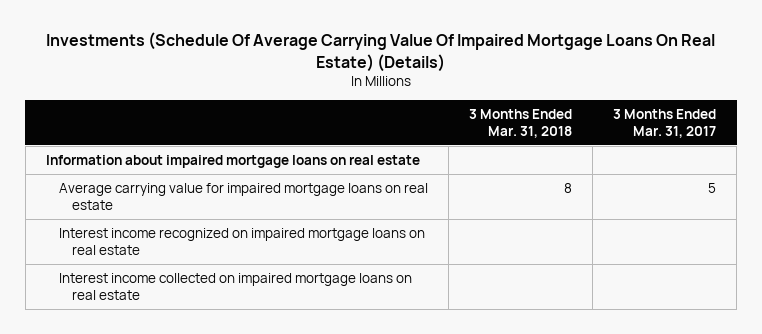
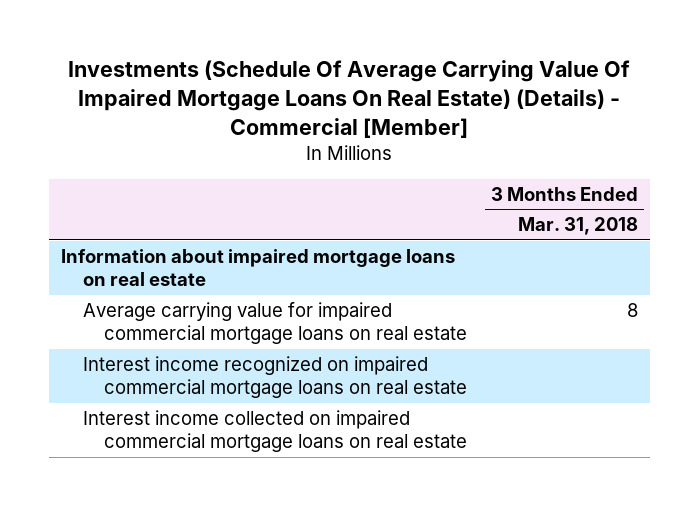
- Investments (Schedule Of Average Carrying Value Of Impaired Mortgage Loans On Real Estate) (Details)
+ Investments (Schedule Of Average Carrying Value Of Impaired Mortgage Loans On Real Estate) (Details) - Commercial [Member]
- | 3 Months Ended Mar. 31, 2018 | 3 Months Ended Mar. 31, 2017
+ | 3 Months Ended Mar. 31, 2018
- Average carrying value for impaired mortgage loans on real estate | 8 | 5
- Interest income recognized on impaired mortgage loans on real estate
- Interest income collected on impaired mortgage loans on real estate
+ Average carrying value for impaired commercial mortgage loans on real estate | 8
+ Interest income recognized on impaired commercial mortgage loans on real estate
+ Interest income collected on impaired commercial mortgage loans on real estate

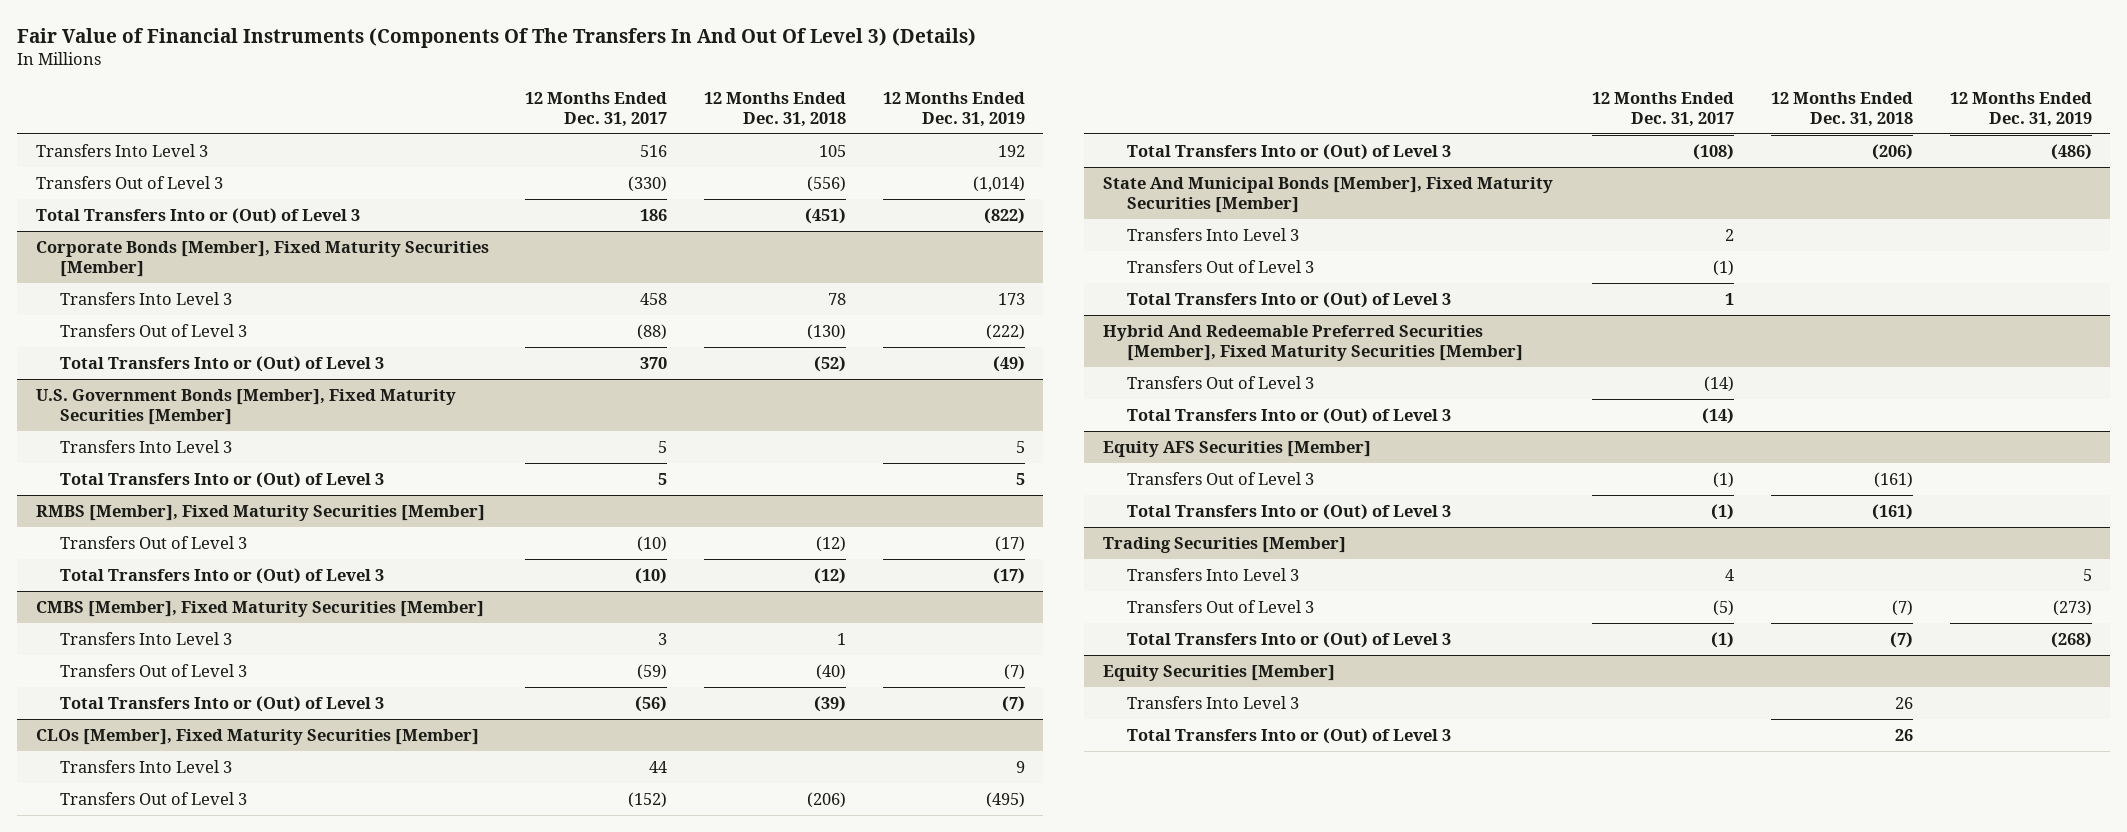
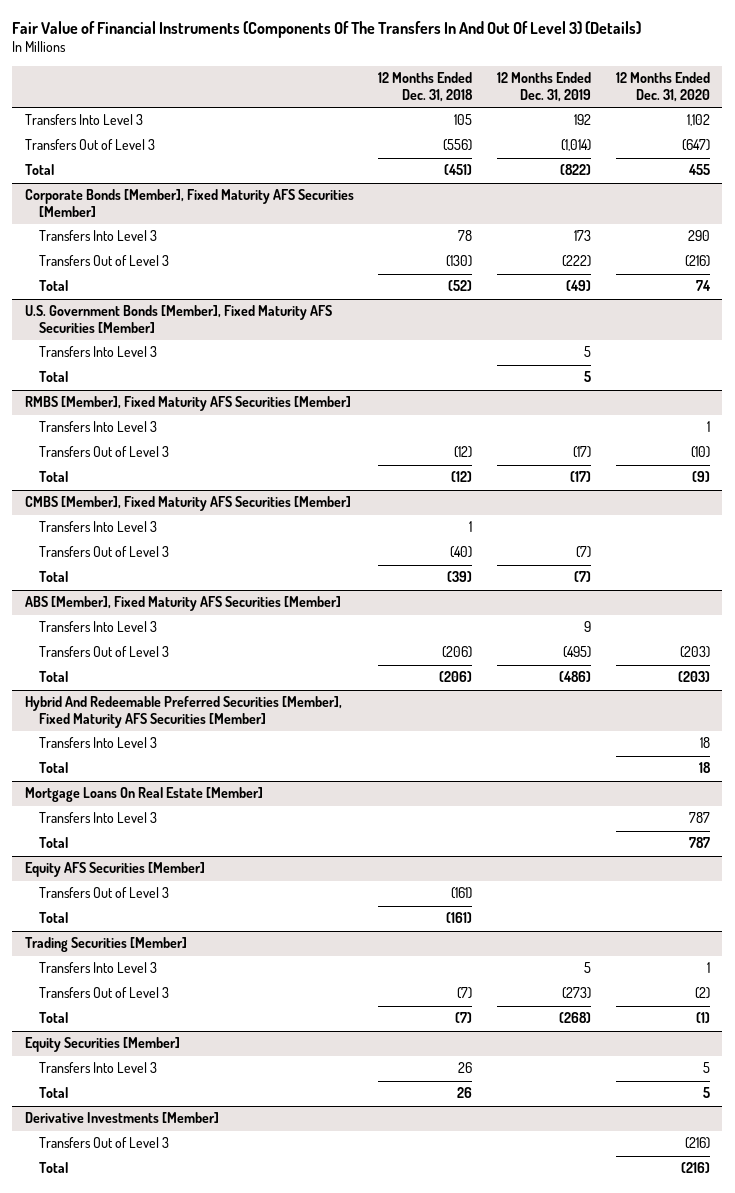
- | 12 Months Ended Dec. 31, 2017 | 12 Months Ended Dec. 31, 2018 | 12 Months Ended Dec. 31, 2019
+ | 12 Months Ended Dec. 31, 2018 | 12 Months Ended Dec. 31, 2019 | 12 Months Ended Dec. 31, 2020
- Total Transfers Into or (Out) of Level 3 | 186 | (451) | (822)
- Corporate Bonds [Member], Fixed Maturity Securities [Member]
+ Total | (451) | (822) | 455
+ Corporate Bonds [Member], Fixed Maturity AFS Securities [Member]
- Total Transfers Into or (Out) of Level 3 | 370 | (52) | (49)
- U.S. Government Bonds [Member], Fixed Maturity Securities [Member]
+ Total | (52) | (49) | 74
+ U.S. Government Bonds [Member], Fixed Maturity AFS Securities [Member]
- Total Transfers Into or (Out) of Level 3 | 5 | | 5
- RMBS [Member], Fixed Maturity Securities [Member]
+ Total | | 5 |
+ RMBS [Member], Fixed Maturity AFS Securities [Member]
+ Transfers Into Level 3 | | | 1
- Total Transfers Into or (Out) of Level 3 | (10) | (12) | (17)
- CMBS [Member], Fixed Maturity Securities [Member]
+ Total | (12) | (17) | (9)
+ CMBS [Member], Fixed Maturity AFS Securities [Member]
- Total Transfers Into or (Out) of Level 3 | (56) | (39) | (7)
- CLOs [Member], Fixed Maturity Securities [Member]
+ Total | (39) | (7) |
+ ABS [Member], Fixed Maturity AFS Securities [Member]
- Total Transfers Into or (Out) of Level 3 | (108) | (206) | (486)
- State And Municipal Bonds [Member], Fixed Maturity Securities [Member]
+ Total | (206) | (486) | (203)
+ Hybrid And Redeemable Preferred Securities [Member], Fixed Maturity AFS Securities [Member]
- Transfers Out of Level 3 | (1) | |
- Total Transfers Into or (Out) of Level 3 | 1 | |
- Hybrid And Redeemable Preferred Securities [Member], Fixed Maturity Securities [Member]
- Transfers Out of Level 3 | (14) | |
- Total Transfers Into or (Out) of Level 3 | (14) | |
+ Total | | | 18
+ Mortgage Loans On Real Estate [Member]
+ Transfers Into Level 3 | | | 787
+ Total | | | 787
@ Equity AFS Securities [Member]
- Total Transfers Into or (Out) of Level 3 | (1) | (161) |
+ Total | (161) | |
@ Trading Securities [Member]
- Total Transfers Into or (Out) of Level 3 | (1) | (7) | (268)
+ Total | (7) | (268) | (1)
@ Equity Securities [Member]
- Total Transfers Into or (Out) of Level 3 | | 26 |
+ Total | 26 | | 5
+ Derivative Investments [Member]
+ Transfers Out of Level 3 | | | (216)
+ Total | | | (216)

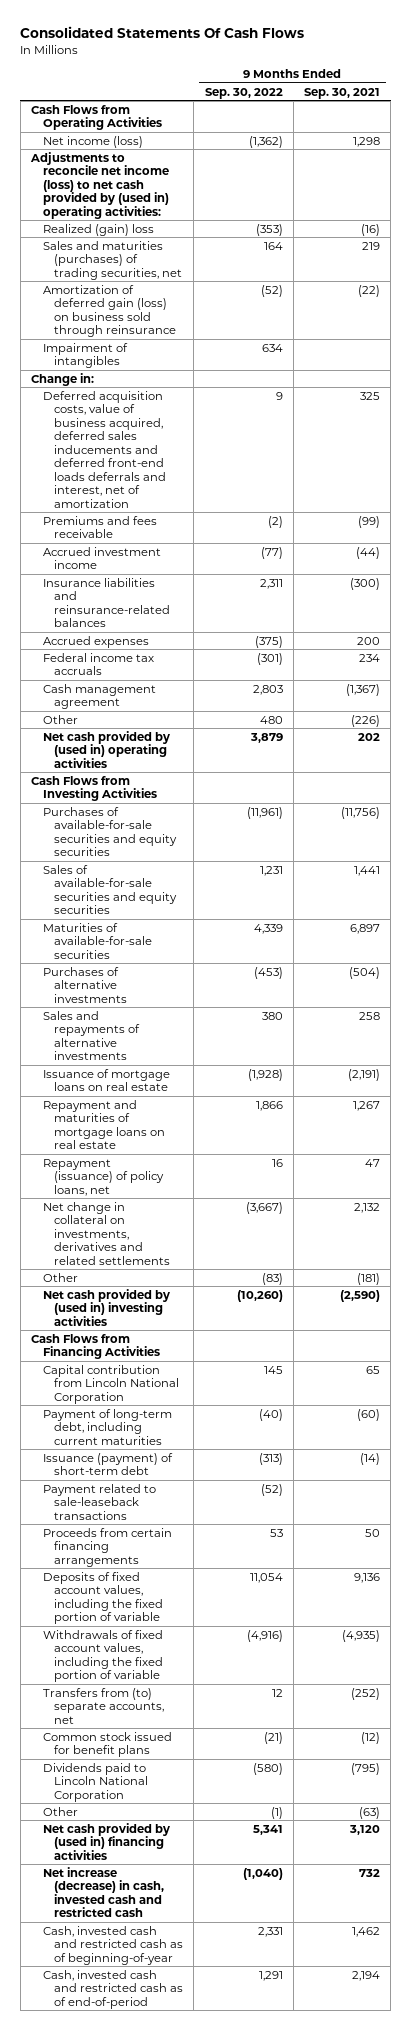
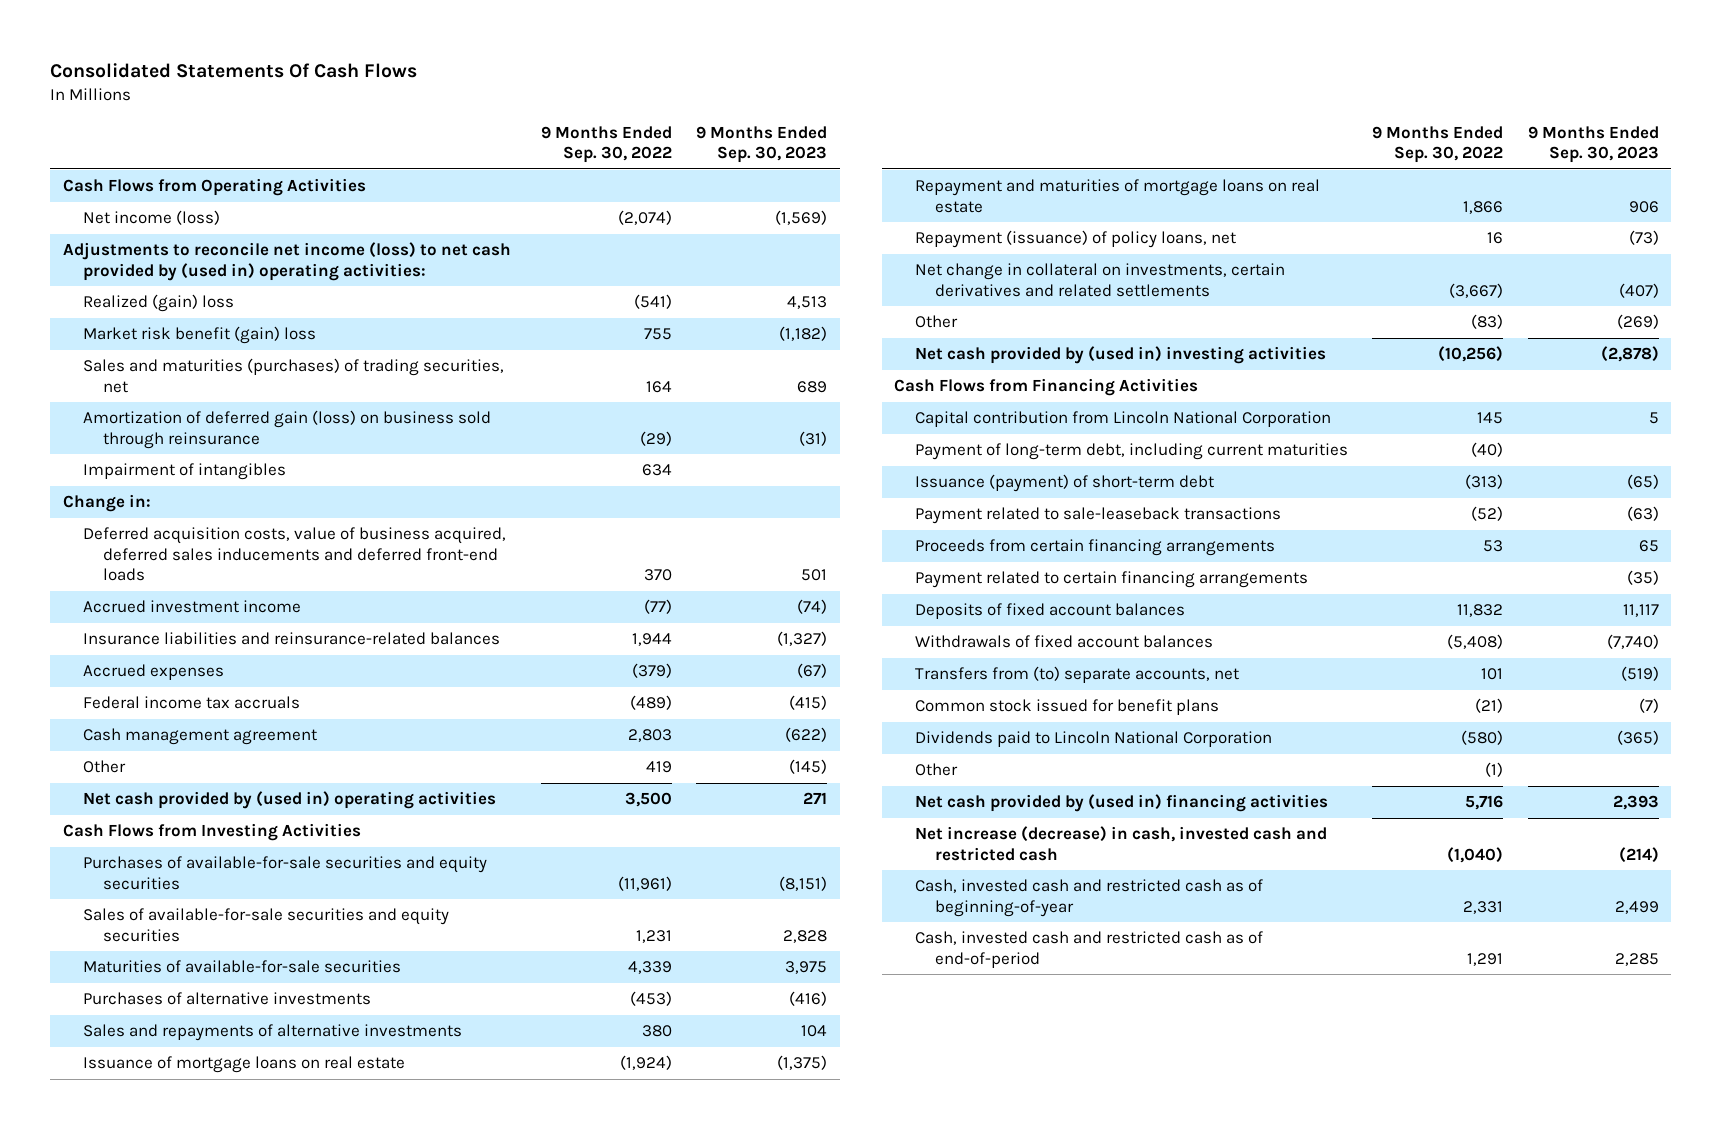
- | 9 Months Ended Sep. 30, 2022 | 9 Months Ended Sep. 30, 2021
+ | 9 Months Ended Sep. 30, 2022 | 9 Months Ended Sep. 30, 2023
- Net income (loss) | (1,362) | 1,298
+ Net income (loss) | (2,074) | (1,569)
- Realized (gain) loss | (353) | (16)
+ Realized (gain) loss | (541) | 4,513
+ Market risk benefit (gain) loss | 755 | (1,182)
- Amortization of deferred gain (loss) on business sold through reinsurance | (52) | (22)
+ Amortization of deferred gain (loss) on business sold through reinsurance | (29) | (31)
- Deferred acquisition costs, value of business acquired, deferred sales inducements and deferred front-end loads deferrals and interest, net of amortization | 9 | 325
- Premiums and fees receivable | (2) | (99)
+ Deferred acquisition costs, value of business acquired, deferred sales inducements and deferred front-end loads | 370 | 501
- Insurance liabilities and reinsurance-related balances | 2,311 | (300)
- Accrued expenses | (375) | 200
- Federal income tax accruals | (301) | 234
+ Insurance liabilities and reinsurance-related balances | 1,944 | (1,327)
+ Accrued expenses | (379) | (67)
+ Federal income tax accruals | (489) | (415)
- Other | 480 | (226)
- Net cash provided by (used in) operating activities | 3,879 | 202
+ Other | 419 | (145)
+ Net cash provided by (used in) operating activities | 3,500 | 271
- Issuance of mortgage loans on real estate | (1,928) | (2,191)
+ Issuance of mortgage loans on real estate | (1,924) | (1,375)
- Net change in collateral on investments, derivatives and related settlements | (3,667) | 2,132
+ Net change in collateral on investments, certain derivatives and related settlements | (3,667) | (407)
- Net cash provided by (used in) investing activities | (10,260) | (2,590)
+ Net cash provided by (used in) investing activities | (10,256) | (2,878)
- Deposits of fixed account values, including the fixed portion of variable | 11,054 | 9,136
- Withdrawals of fixed account values, including the fixed portion of variable | (4,916) | (4,935)
- Transfers from (to) separate accounts, net | 12 | (252)
+ Payment related to certain financing arrangements | | (35)
+ Deposits of fixed account balances | 11,832 | 11,117
+ Withdrawals of fixed account balances | (5,408) | (7,740)
+ Transfers from (to) separate accounts, net | 101 | (519)
- Net cash provided by (used in) financing activities | 5,341 | 3,120
+ Net cash provided by (used in) financing activities | 5,716 | 2,393

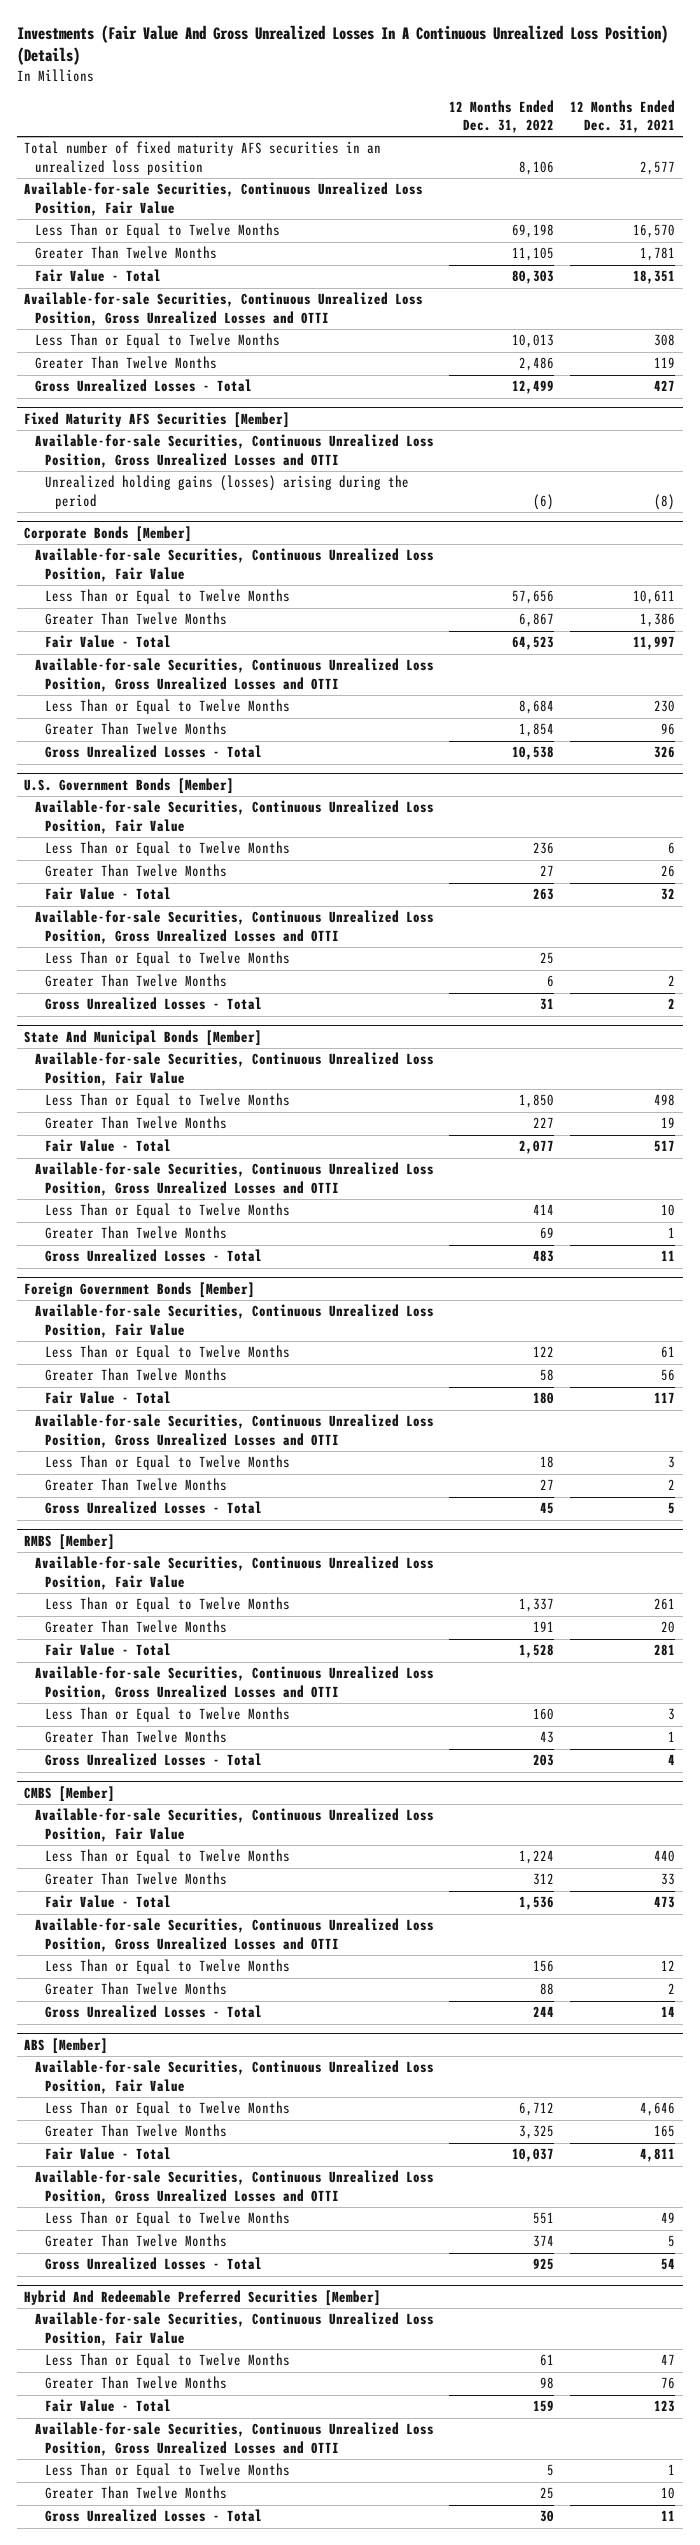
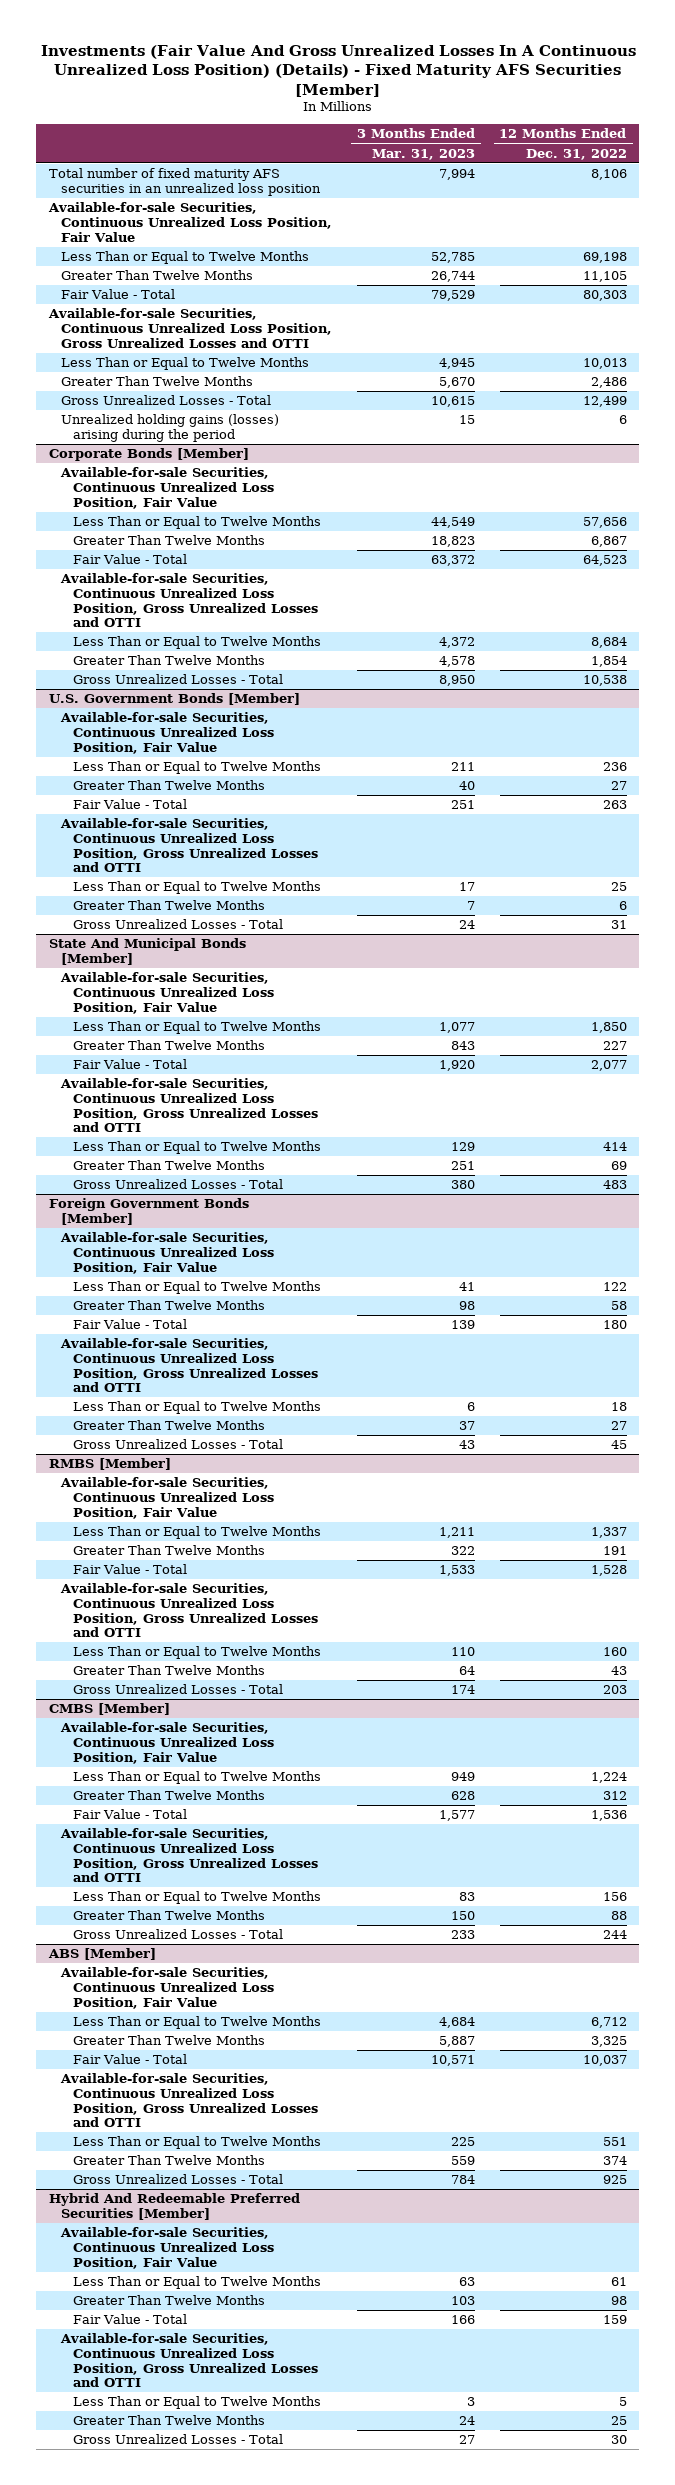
- Investments (Fair Value And Gross Unrealized Losses In A Continuous Unrealized Loss Position) (Details)
+ Investments (Fair Value And Gross Unrealized Losses In A Continuous Unrealized Loss Position) (Details) - Fixed Maturity AFS Securities [Member]
- | 12 Months Ended Dec. 31, 2022 | 12 Months Ended Dec. 31, 2021
+ | 3 Months Ended Mar. 31, 2023 | 12 Months Ended Dec. 31, 2022
- Fixed Maturity AFS Securities [Member]
- Available-for-sale Securities, Continuous Unrealized Loss Position, Gross Unrealized Losses and OTTI
- Unrealized holding gains (losses) arising during the period | (6) | (8)
+ Unrealized holding gains (losses) arising during the period | 15 | 6

